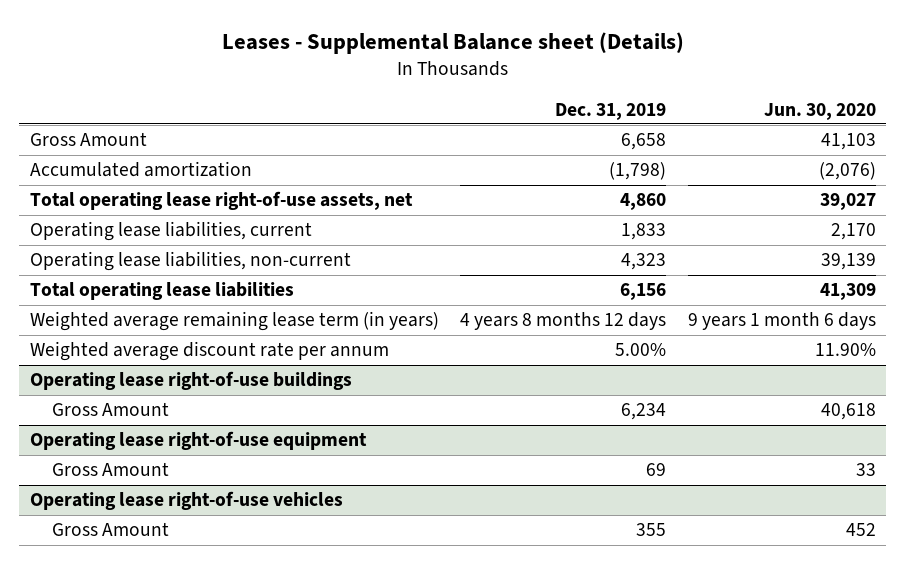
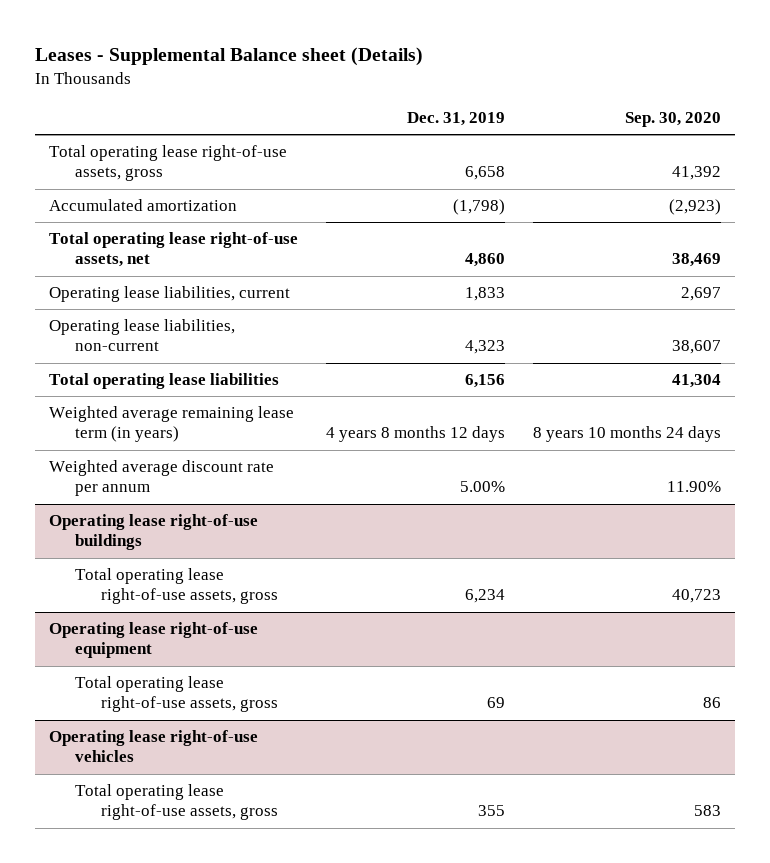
- | Dec. 31, 2019 | Jun. 30, 2020
+ | Dec. 31, 2019 | Sep. 30, 2020
- Gross Amount | 6,658 | 41,103
+ Total operating lease right-of-use assets, gross | 6,658 | 41,392
@ Operating lease right-of-use buildings
- Gross Amount | 6,234 | 40,618
+ Total operating lease right-of-use assets, gross | 6,234 | 40,723
@ Operating lease right-of-use equipment
- Gross Amount | 69 | 33
+ Total operating lease right-of-use assets, gross | 69 | 86
@ Operating lease right-of-use vehicles
- Gross Amount | 355 | 452
+ Total operating lease right-of-use assets, gross | 355 | 583

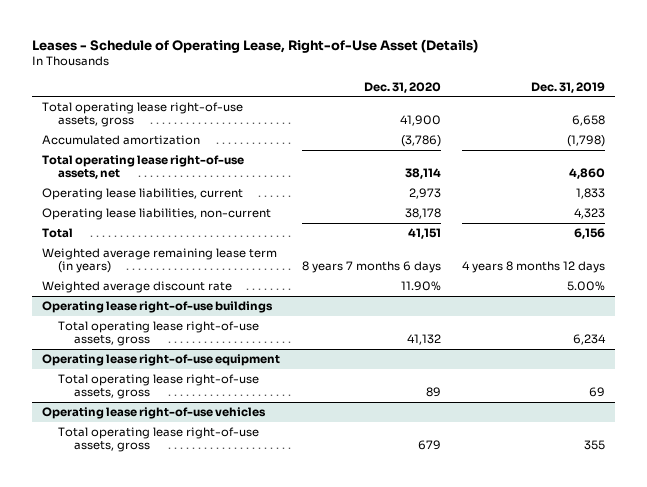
- Leases - Supplemental Balance sheet (Details)
+ Leases - Schedule of Operating Lease, Right-of-Use Asset (Details)
- | Dec. 31, 2019 | Sep. 30, 2020
+ | Dec. 31, 2020 | Dec. 31, 2019
- Total operating lease liabilities | 6,156 | 41,304
+ Total | 41,151 | 6,156
- Weighted average discount rate per annum | 5.00% | 11.90%
+ Weighted average discount rate | 11.90% | 5.00%

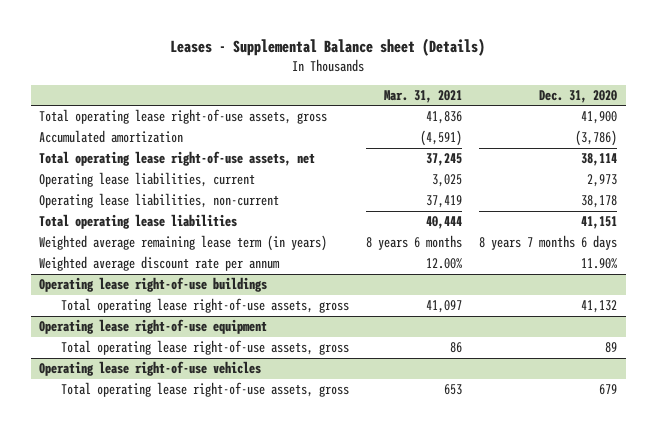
- Leases - Schedule of Operating Lease, Right-of-Use Asset (Details)
+ Leases - Supplemental Balance sheet (Details)
- | Dec. 31, 2020 | Dec. 31, 2019
+ | Mar. 31, 2021 | Dec. 31, 2020
- Total | 41,151 | 6,156
+ Total operating lease liabilities | 40,444 | 41,151
- Weighted average discount rate | 11.90% | 5.00%
+ Weighted average discount rate per annum | 12.00% | 11.90%

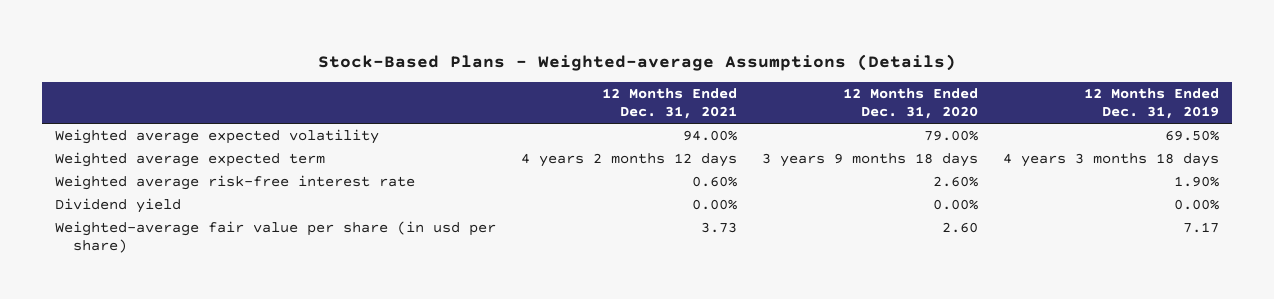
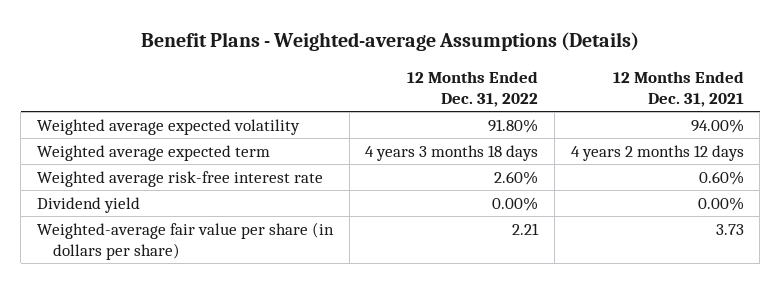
- Stock-Based Plans - Weighted-average Assumptions (Details)
+ Benefit Plans - Weighted-average Assumptions (Details)
- | 12 Months Ended Dec. 31, 2021 | 12 Months Ended Dec. 31, 2020 | 12 Months Ended Dec. 31, 2019
+ | 12 Months Ended Dec. 31, 2022 | 12 Months Ended Dec. 31, 2021
- Weighted-average fair value per share (in usd per share) | 3.73 | 2.60 | 7.17
+ Weighted-average fair value per share (in dollars per share) | 2.21 | 3.73

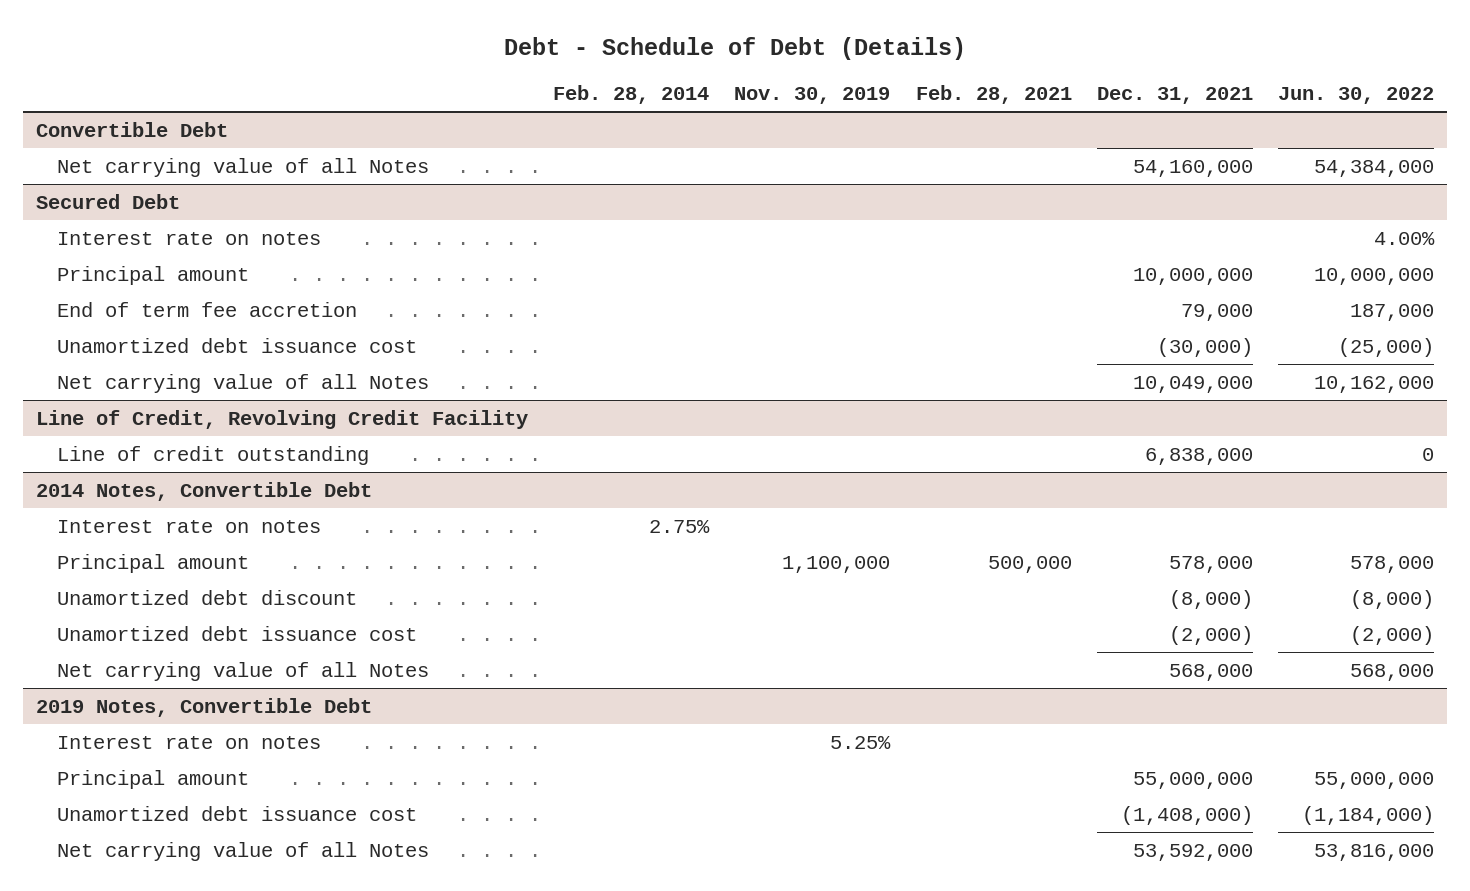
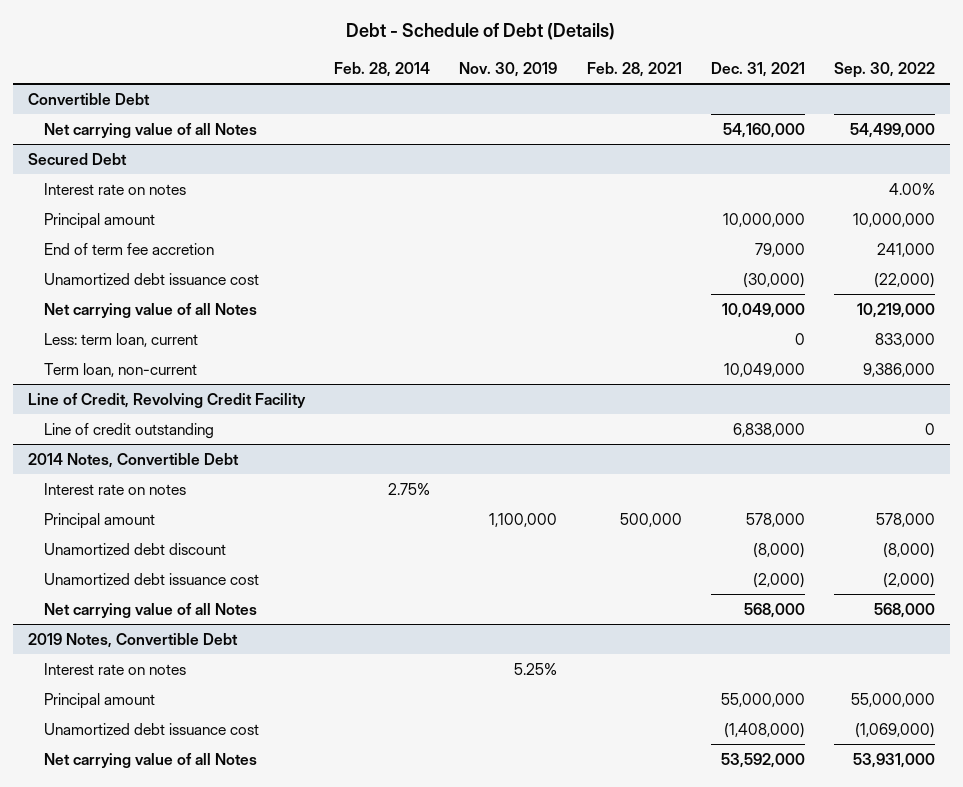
- | Feb. 28, 2014 | Nov. 30, 2019 | Feb. 28, 2021 | Dec. 31, 2021 | Jun. 30, 2022
+ | Feb. 28, 2014 | Nov. 30, 2019 | Feb. 28, 2021 | Dec. 31, 2021 | Sep. 30, 2022
@ Secured Debt
+ Less: term loan, current | | | | 0 | 833,000
+ Term loan, non-current | | | | 10,049,000 | 9,386,000

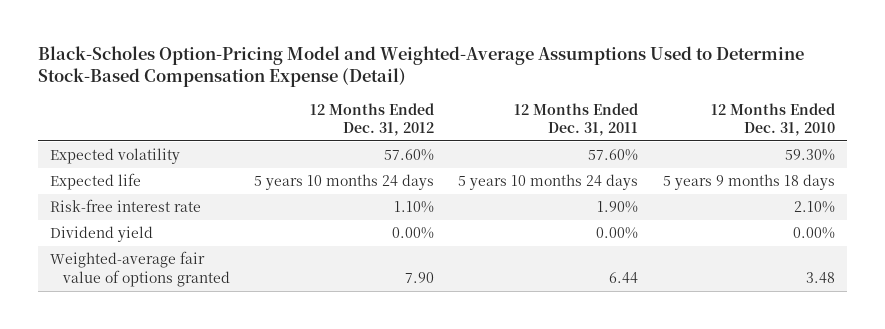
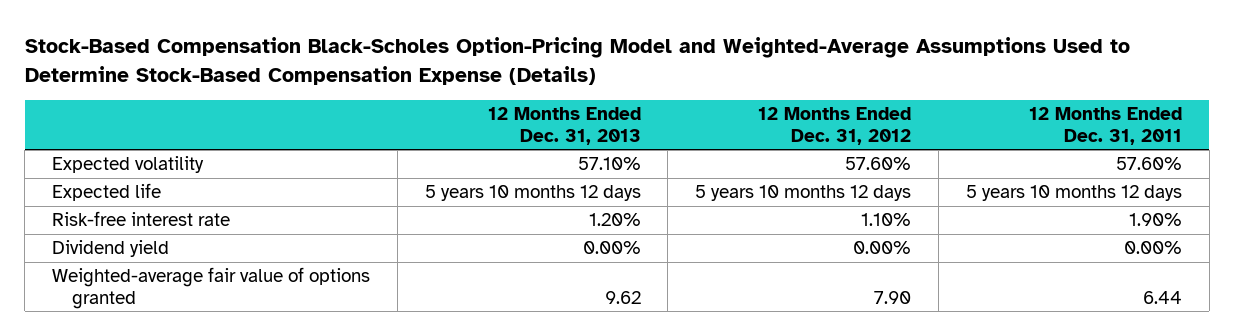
- Black-Scholes Option-Pricing Model and Weighted-Average Assumptions Used to Determine Stock-Based Compensation Expense (Detail)
+ Stock-Based Compensation Black-Scholes Option-Pricing Model and Weighted-Average Assumptions Used to Determine Stock-Based Compensation Expense (Details)
- | 12 Months Ended Dec. 31, 2012 | 12 Months Ended Dec. 31, 2011 | 12 Months Ended Dec. 31, 2010
+ | 12 Months Ended Dec. 31, 2013 | 12 Months Ended Dec. 31, 2012 | 12 Months Ended Dec. 31, 2011
- Expected life | 5 years 10 months 24 days | 5 years 10 months 24 days | 5 years 9 months 18 days
+ Expected life | 5 years 10 months 12 days | 5 years 10 months 12 days | 5 years 10 months 12 days

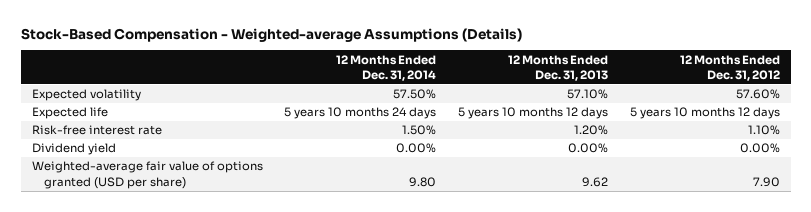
- Stock-Based Compensation Black-Scholes Option-Pricing Model and Weighted-Average Assumptions Used to Determine Stock-Based Compensation Expense (Details)
+ Stock-Based Compensation - Weighted-average Assumptions (Details)
- | 12 Months Ended Dec. 31, 2013 | 12 Months Ended Dec. 31, 2012 | 12 Months Ended Dec. 31, 2011
+ | 12 Months Ended Dec. 31, 2014 | 12 Months Ended Dec. 31, 2013 | 12 Months Ended Dec. 31, 2012
- Weighted-average fair value of options granted | 9.62 | 7.90 | 6.44
+ Weighted-average fair value of options granted (USD per share) | 9.80 | 9.62 | 7.90

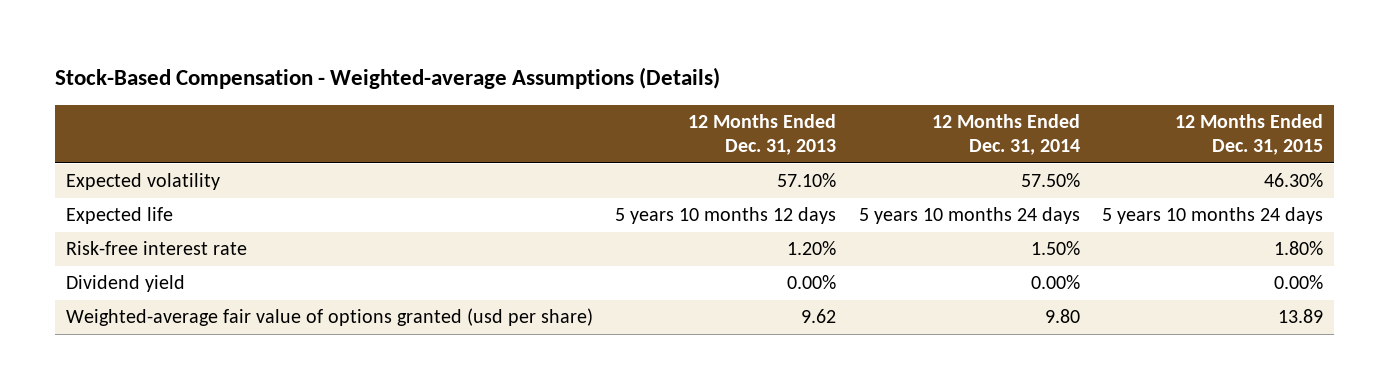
- | 12 Months Ended Dec. 31, 2014 | 12 Months Ended Dec. 31, 2013 | 12 Months Ended Dec. 31, 2012
+ | 12 Months Ended Dec. 31, 2013 | 12 Months Ended Dec. 31, 2014 | 12 Months Ended Dec. 31, 2015
- Weighted-average fair value of options granted (USD per share) | 9.80 | 9.62 | 7.90
+ Weighted-average fair value of options granted (usd per share) | 9.62 | 9.80 | 13.89

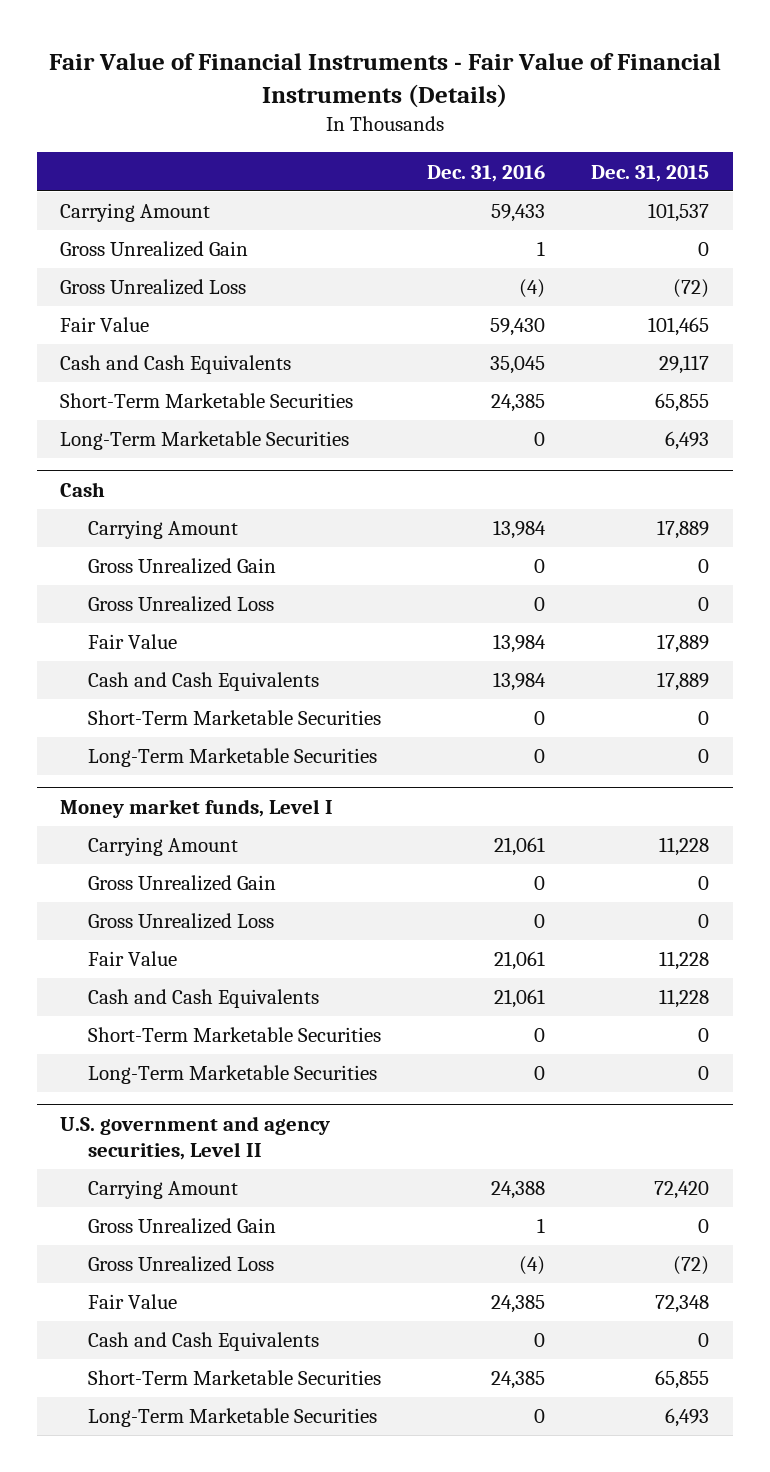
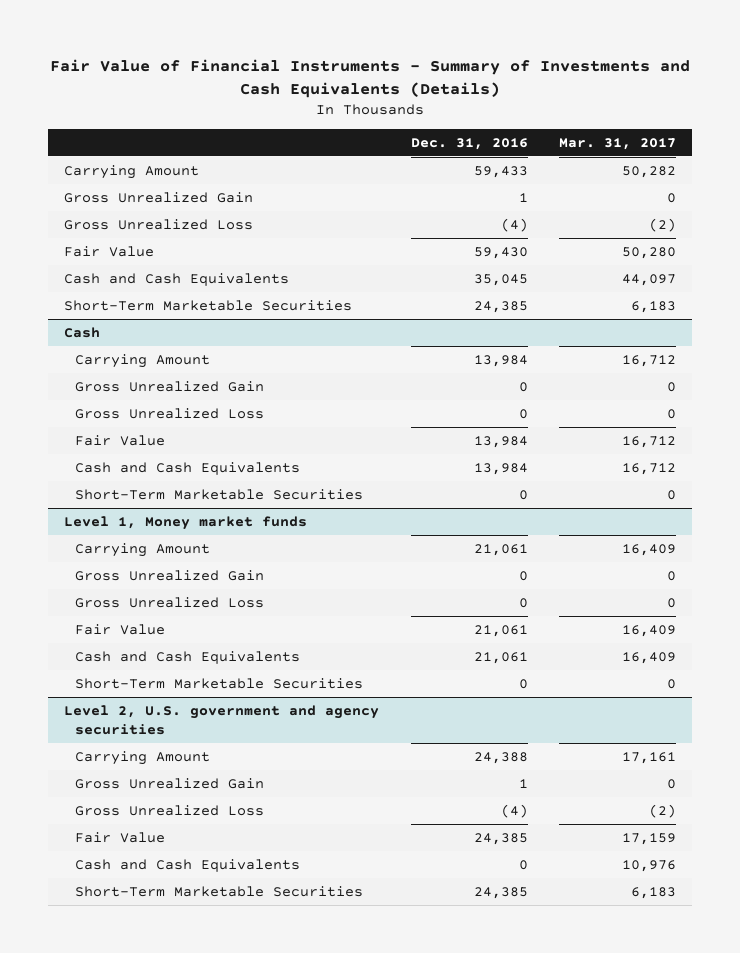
- Fair Value of Financial Instruments - Fair Value of Financial Instruments (Details)
+ Fair Value of Financial Instruments - Summary of Investments and Cash Equivalents (Details)
- | Dec. 31, 2016 | Dec. 31, 2015
+ | Dec. 31, 2016 | Mar. 31, 2017
- Long-Term Marketable Securities | 0 | 6,493
@ Cash
- Long-Term Marketable Securities | 0 | 0
- Money market funds, Level I
+ Level 1, Money market funds
- Long-Term Marketable Securities | 0 | 0
- U.S. government and agency securities, Level II
+ Level 2, U.S. government and agency securities
- Long-Term Marketable Securities | 0 | 6,493

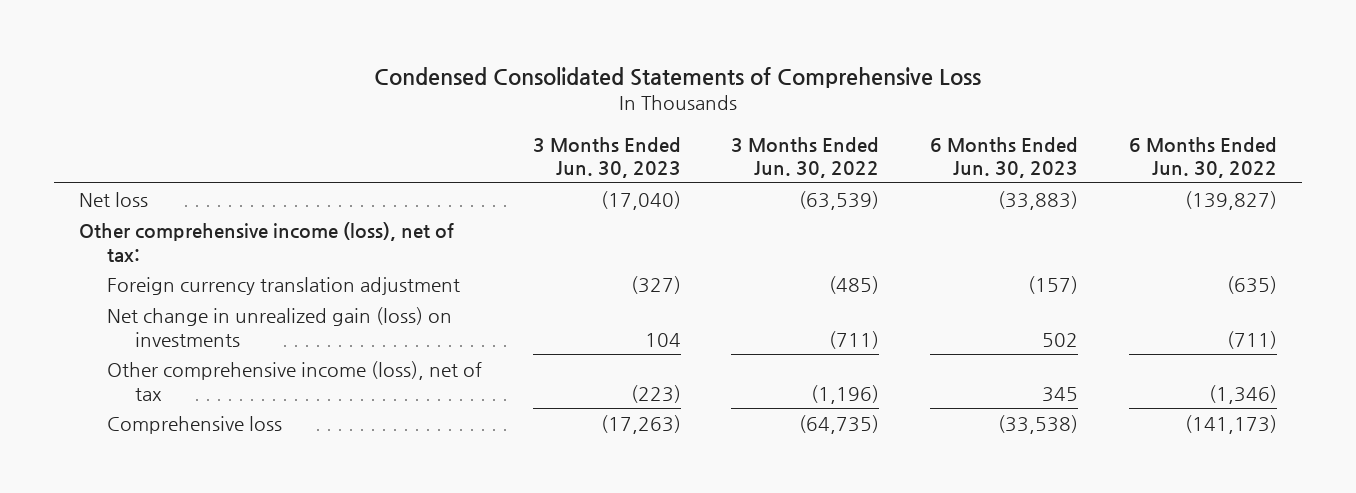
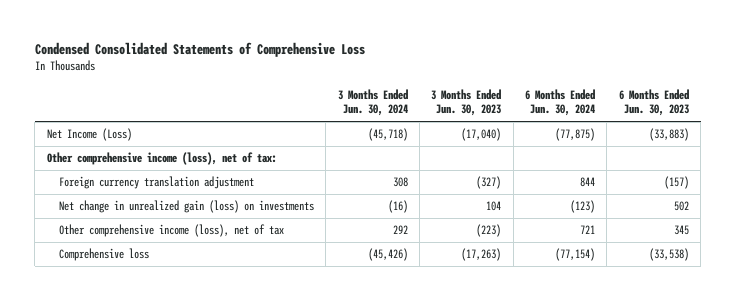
- | 3 Months Ended Jun. 30, 2023 | 3 Months Ended Jun. 30, 2022 | 6 Months Ended Jun. 30, 2023 | 6 Months Ended Jun. 30, 2022
+ | 3 Months Ended Jun. 30, 2024 | 3 Months Ended Jun. 30, 2023 | 6 Months Ended Jun. 30, 2024 | 6 Months Ended Jun. 30, 2023
- Net loss | (17,040) | (63,539) | (33,883) | (139,827)
+ Net Income (Loss) | (45,718) | (17,040) | (77,875) | (33,883)

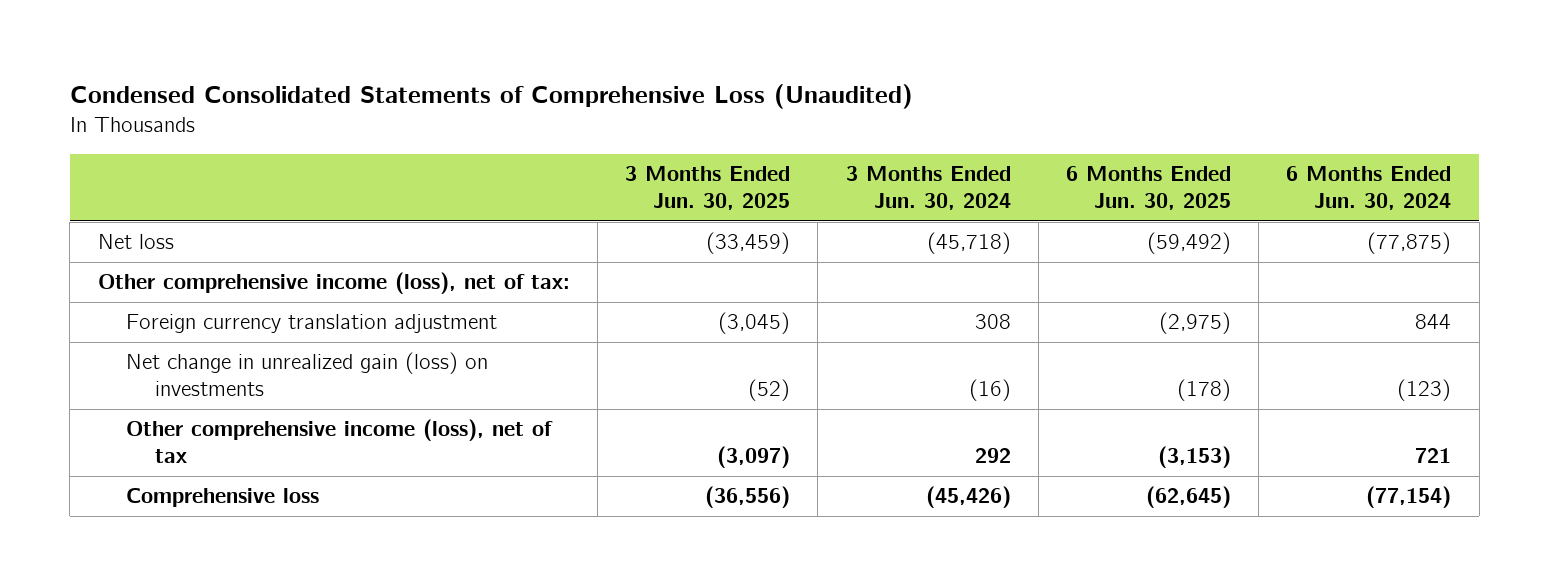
- Condensed Consolidated Statements of Comprehensive Loss
+ Condensed Consolidated Statements of Comprehensive Loss (Unaudited)
- | 3 Months Ended Jun. 30, 2024 | 3 Months Ended Jun. 30, 2023 | 6 Months Ended Jun. 30, 2024 | 6 Months Ended Jun. 30, 2023
+ | 3 Months Ended Jun. 30, 2025 | 3 Months Ended Jun. 30, 2024 | 6 Months Ended Jun. 30, 2025 | 6 Months Ended Jun. 30, 2024
- Net Income (Loss) | (45,718) | (17,040) | (77,875) | (33,883)
+ Net loss | (33,459) | (45,718) | (59,492) | (77,875)

